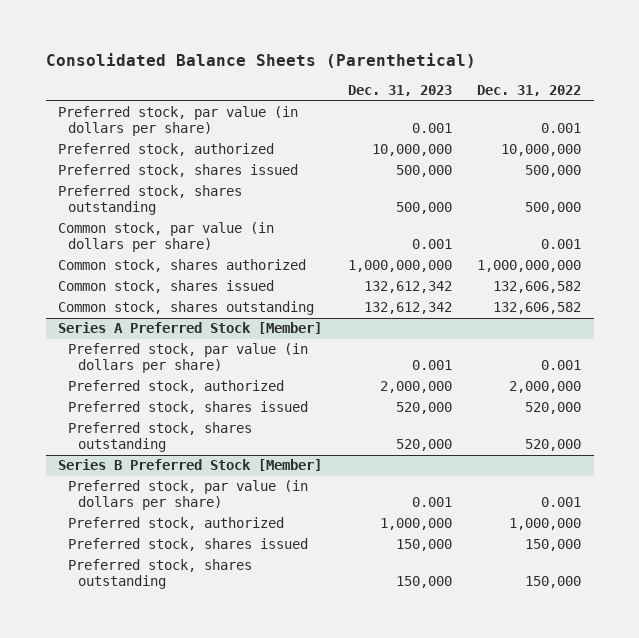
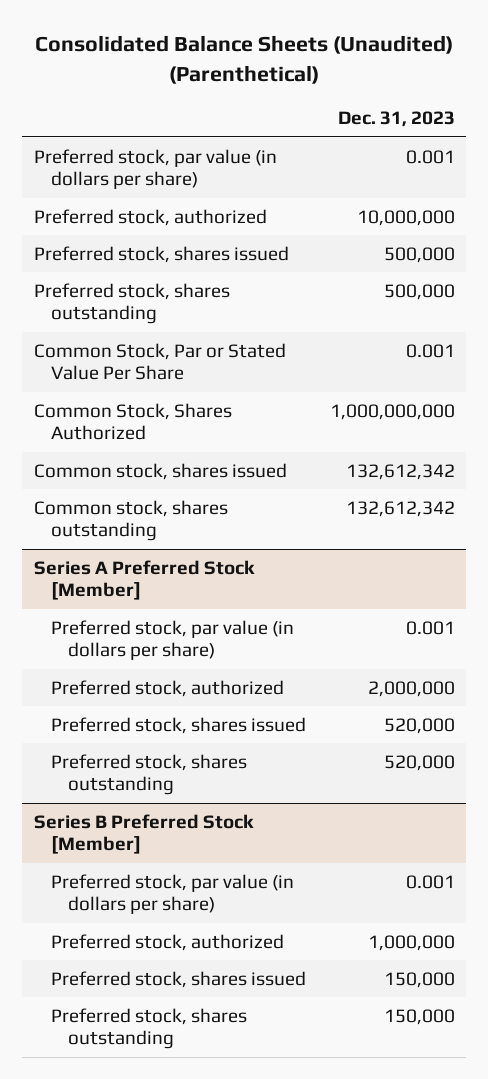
- Consolidated Balance Sheets (Parenthetical)
+ Consolidated Balance Sheets (Unaudited) (Parenthetical)
- | Dec. 31, 2023 | Dec. 31, 2022
+ | Dec. 31, 2023
- Common stock, par value (in dollars per share) | 0.001 | 0.001
- Common stock, shares authorized | 1,000,000,000 | 1,000,000,000
+ Common Stock, Par or Stated Value Per Share | 0.001
+ Common Stock, Shares Authorized | 1,000,000,000

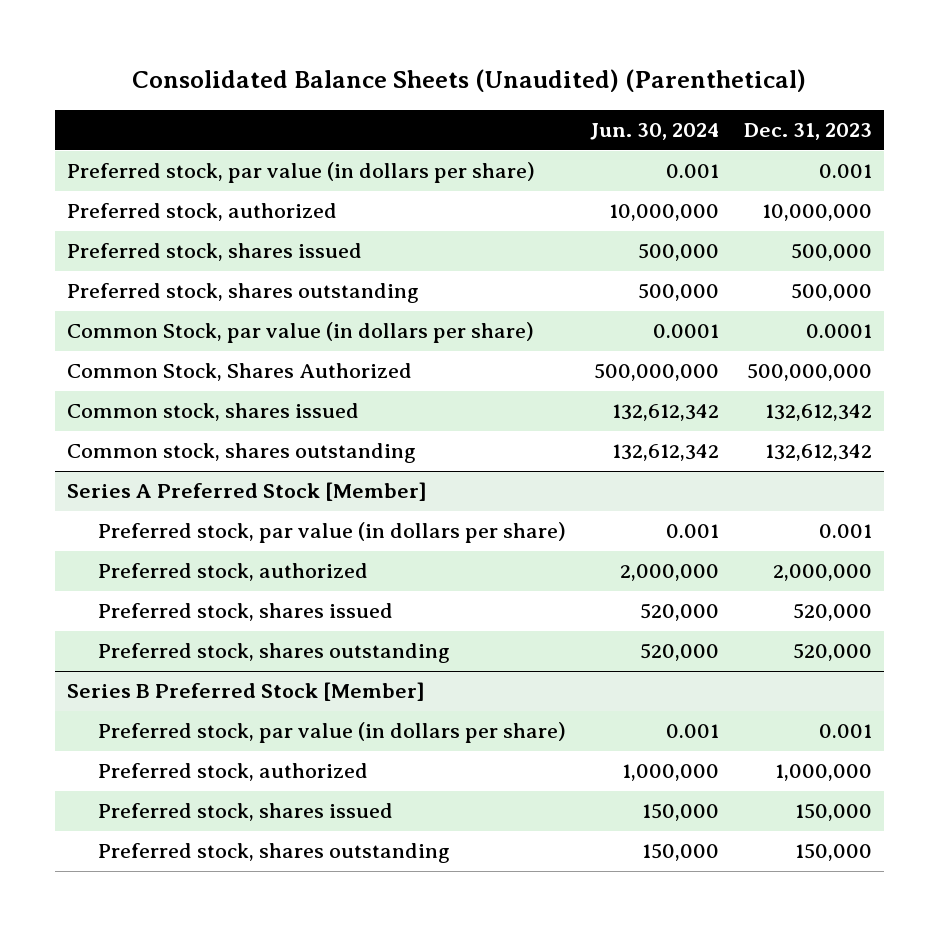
- | Dec. 31, 2023
+ | Jun. 30, 2024 | Dec. 31, 2023
- Common Stock, Par or Stated Value Per Share | 0.001
- Common Stock, Shares Authorized | 1,000,000,000
+ Common Stock, par value (in dollars per share) | 0.0001 | 0.0001
+ Common Stock, Shares Authorized | 500,000,000 | 500,000,000

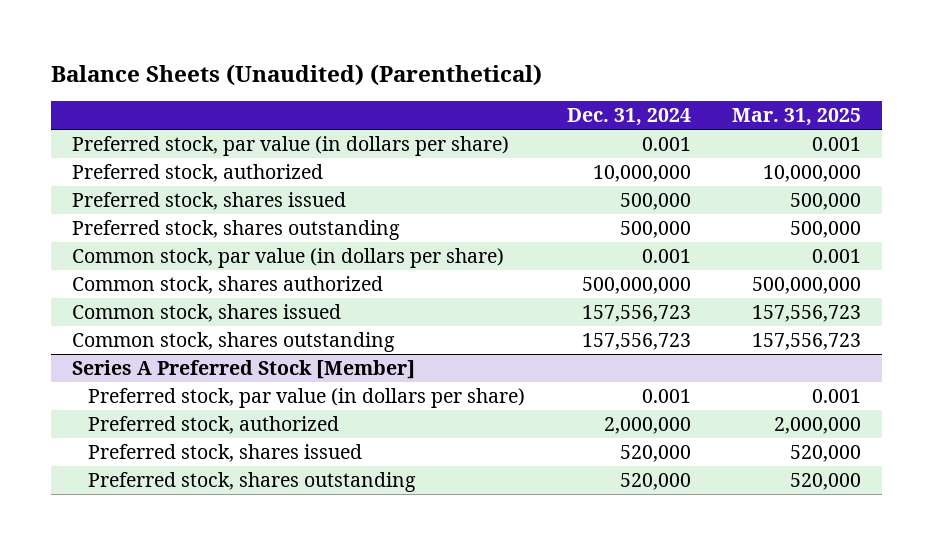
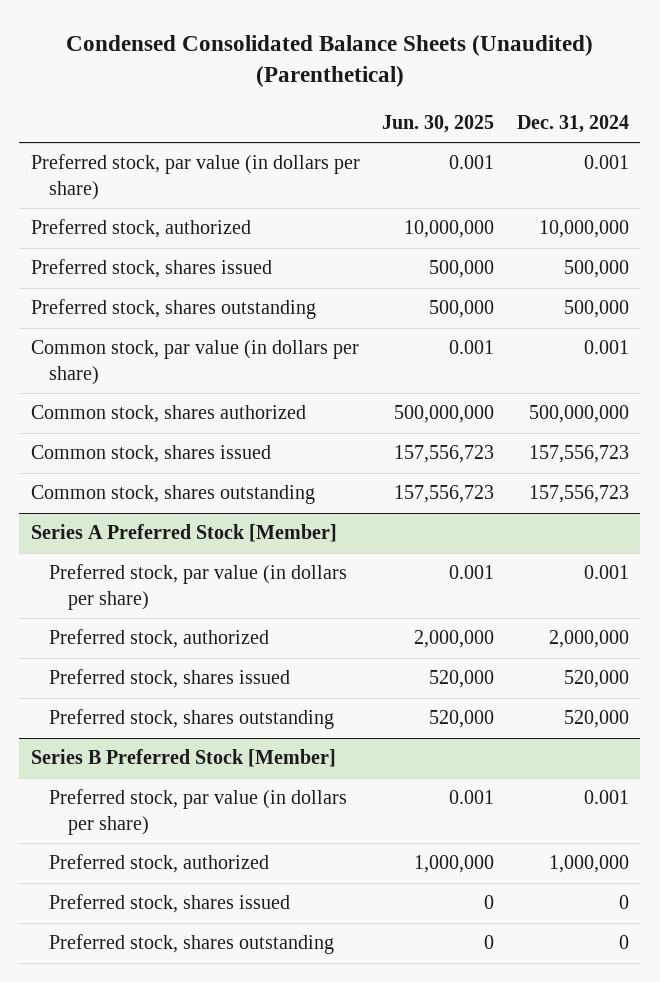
- Balance Sheets (Unaudited) (Parenthetical)
+ Condensed Consolidated Balance Sheets (Unaudited) (Parenthetical)
- | Dec. 31, 2024 | Mar. 31, 2025
+ | Jun. 30, 2025 | Dec. 31, 2024
+ Series B Preferred Stock [Member]
+ Preferred stock, par value (in dollars per share) | 0.001 | 0.001
+ Preferred stock, authorized | 1,000,000 | 1,000,000
+ Preferred stock, shares issued | 0 | 0
+ Preferred stock, shares outstanding | 0 | 0

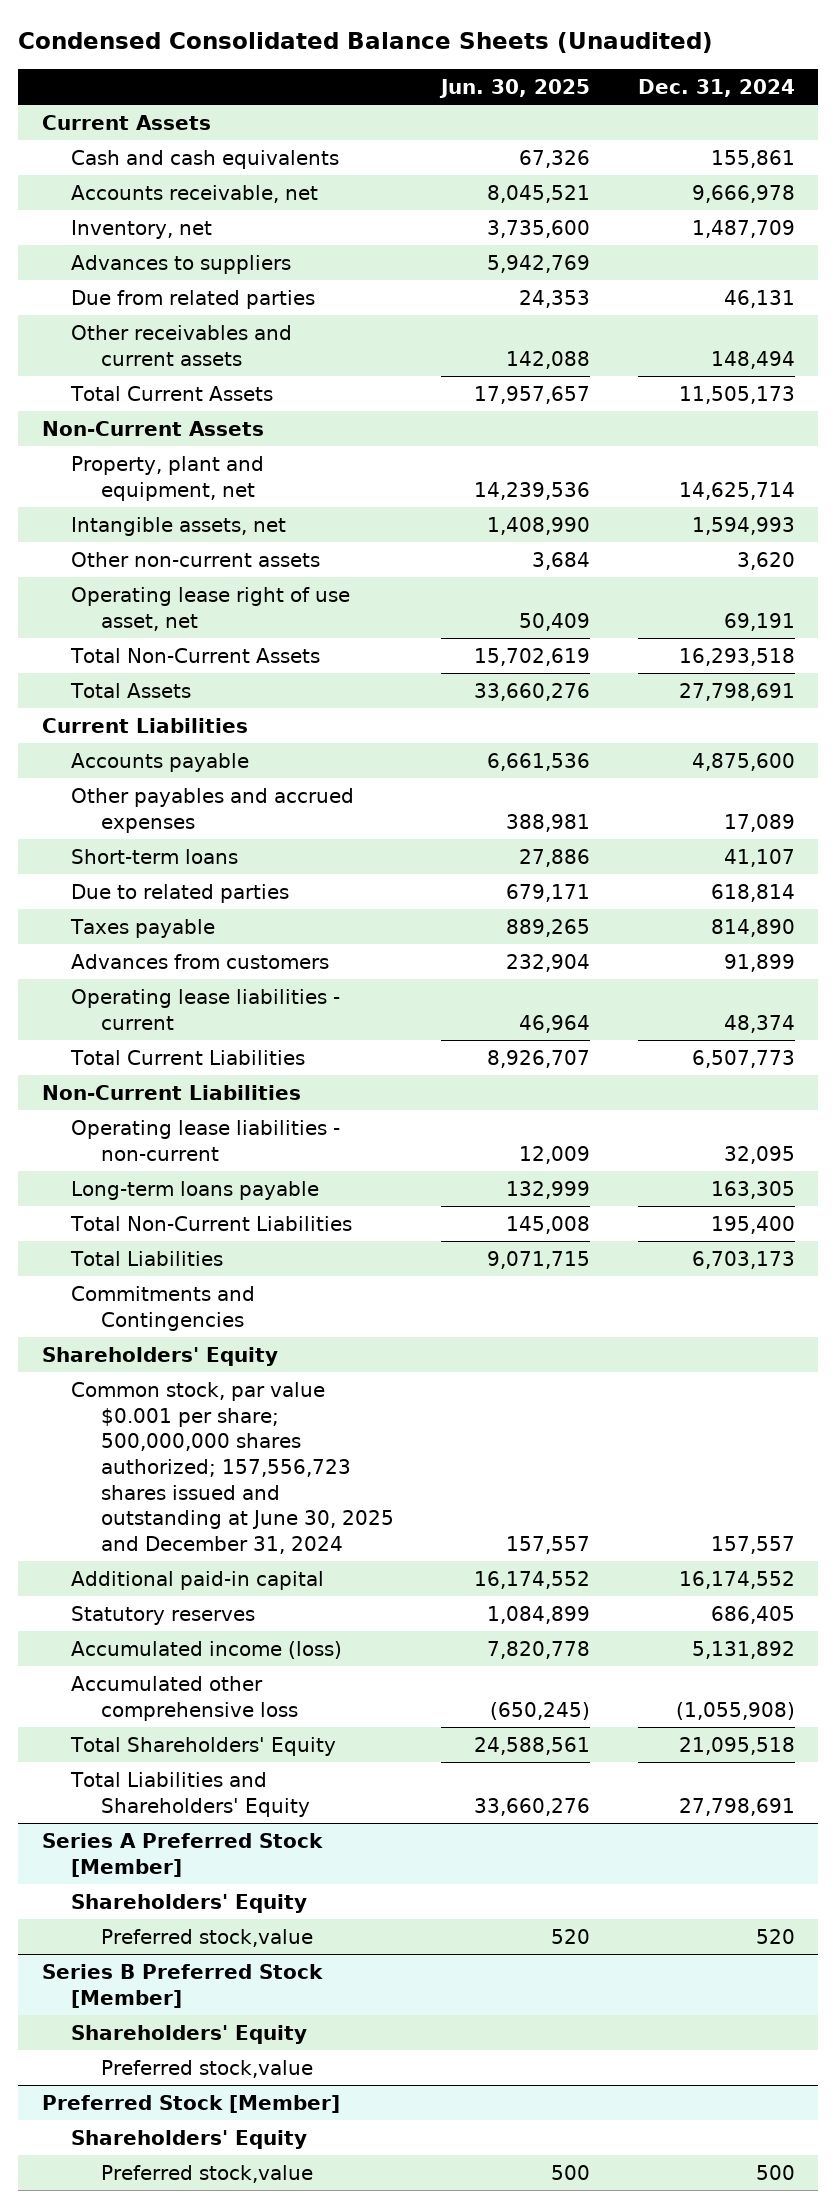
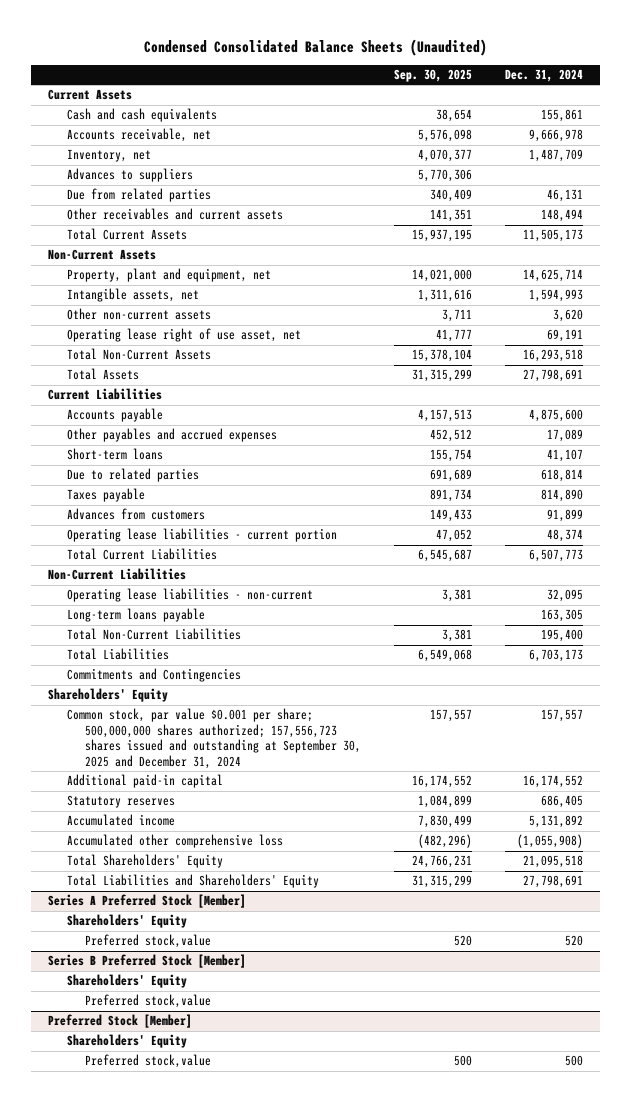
- | Jun. 30, 2025 | Dec. 31, 2024
+ | Sep. 30, 2025 | Dec. 31, 2024
- Operating lease liabilities - current | 46,964 | 48,374
+ Operating lease liabilities - current portion | 47,052 | 48,374
- Common stock, par value $0.001 per share; 500,000,000 shares authorized; 157,556,723 shares issued and outstanding at June 30, 2025 and December 31, 2024 | 157,557 | 157,557
+ Common stock, par value $0.001 per share; 500,000,000 shares authorized; 157,556,723 shares issued and outstanding at September 30, 2025 and December 31, 2024 | 157,557 | 157,557
- Accumulated income (loss) | 7,820,778 | 5,131,892
+ Accumulated income | 7,830,499 | 5,131,892

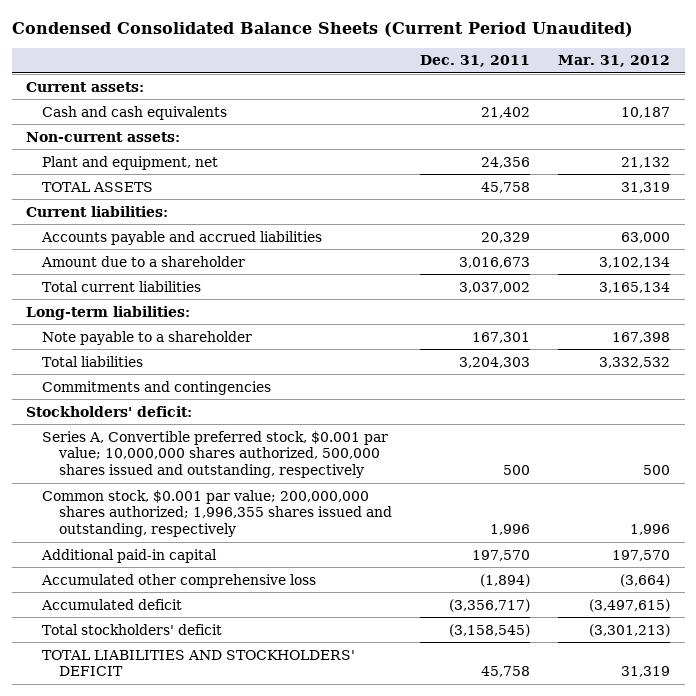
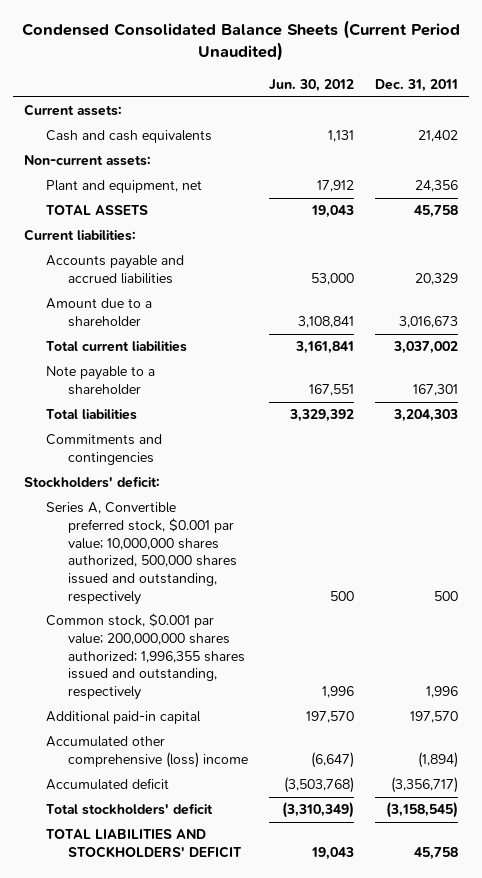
- | Dec. 31, 2011 | Mar. 31, 2012
+ | Jun. 30, 2012 | Dec. 31, 2011
- Long-term liabilities:
- Accumulated other comprehensive loss | (1,894) | (3,664)
+ Accumulated other comprehensive (loss) income | (6,647) | (1,894)

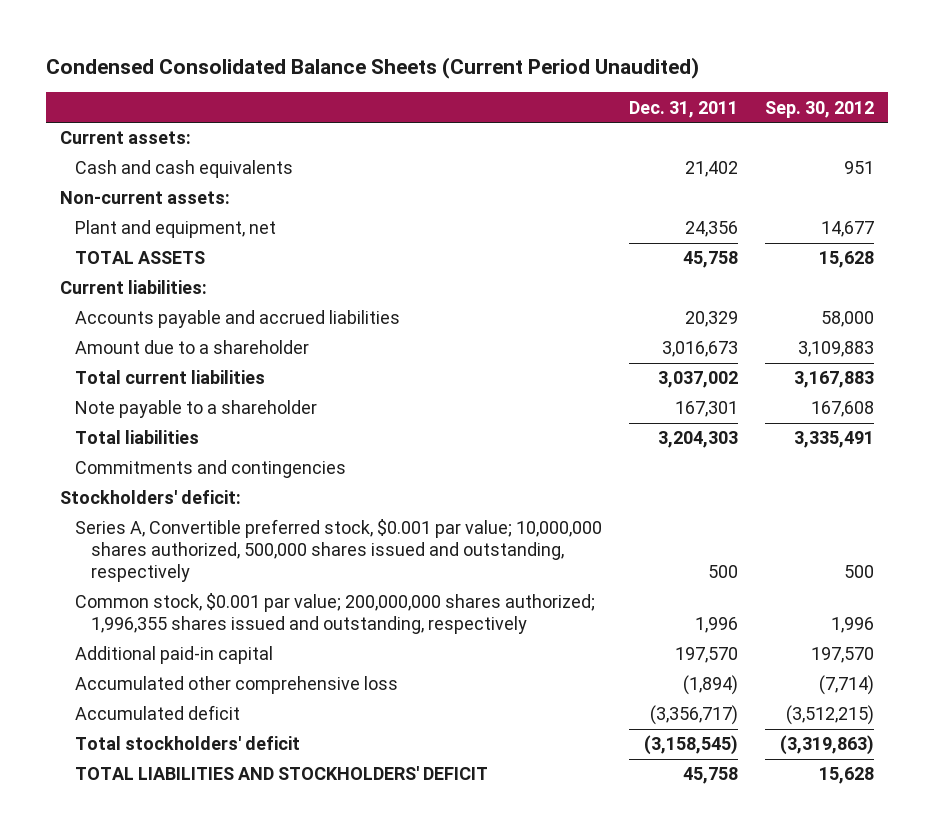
- | Jun. 30, 2012 | Dec. 31, 2011
+ | Dec. 31, 2011 | Sep. 30, 2012
- Accumulated other comprehensive (loss) income | (6,647) | (1,894)
+ Accumulated other comprehensive loss | (1,894) | (7,714)

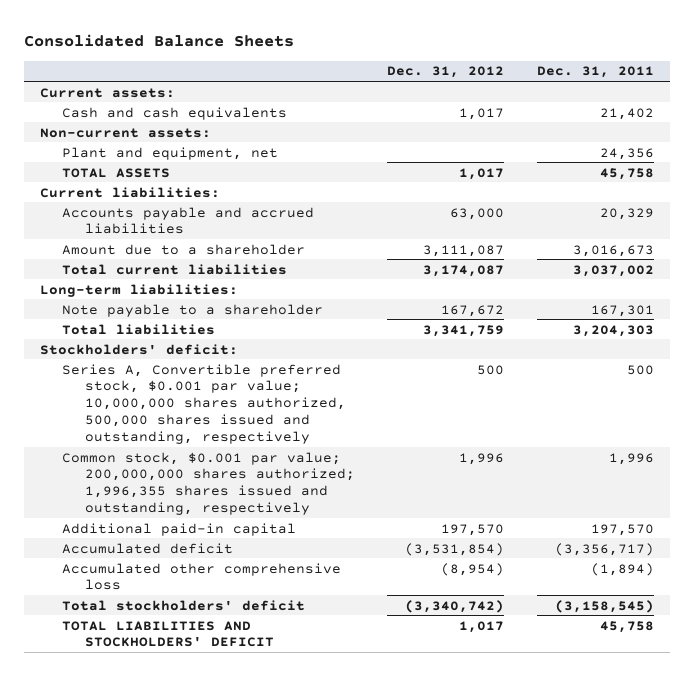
- Condensed Consolidated Balance Sheets (Current Period Unaudited)
+ Consolidated Balance Sheets
- | Dec. 31, 2011 | Sep. 30, 2012
+ | Dec. 31, 2012 | Dec. 31, 2011
+ Long-term liabilities:
- Commitments and contingencies
moved down: Accumulated other comprehensive loss | (8,954) | (1,894)

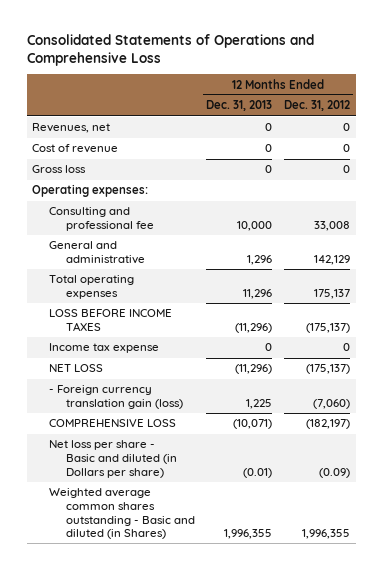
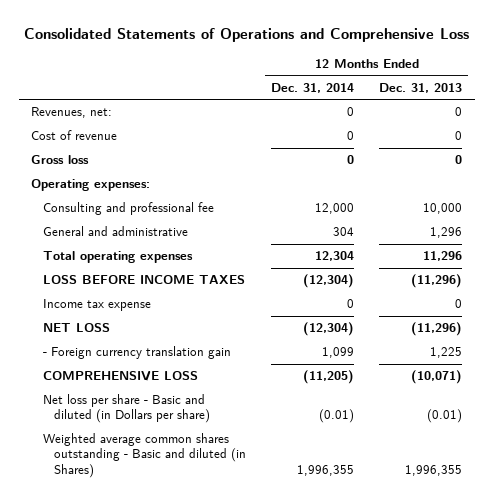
- | 12 Months Ended Dec. 31, 2013 | 12 Months Ended Dec. 31, 2012
+ | 12 Months Ended Dec. 31, 2014 | 12 Months Ended Dec. 31, 2013
- Revenues, net | 0 | 0
+ Revenues, net: | 0 | 0
- - Foreign currency translation gain (loss) | 1,225 | (7,060)
+ - Foreign currency translation gain | 1,099 | 1,225

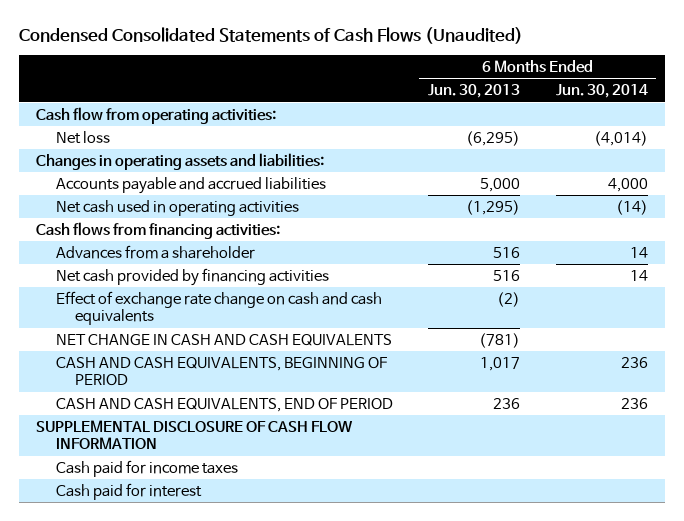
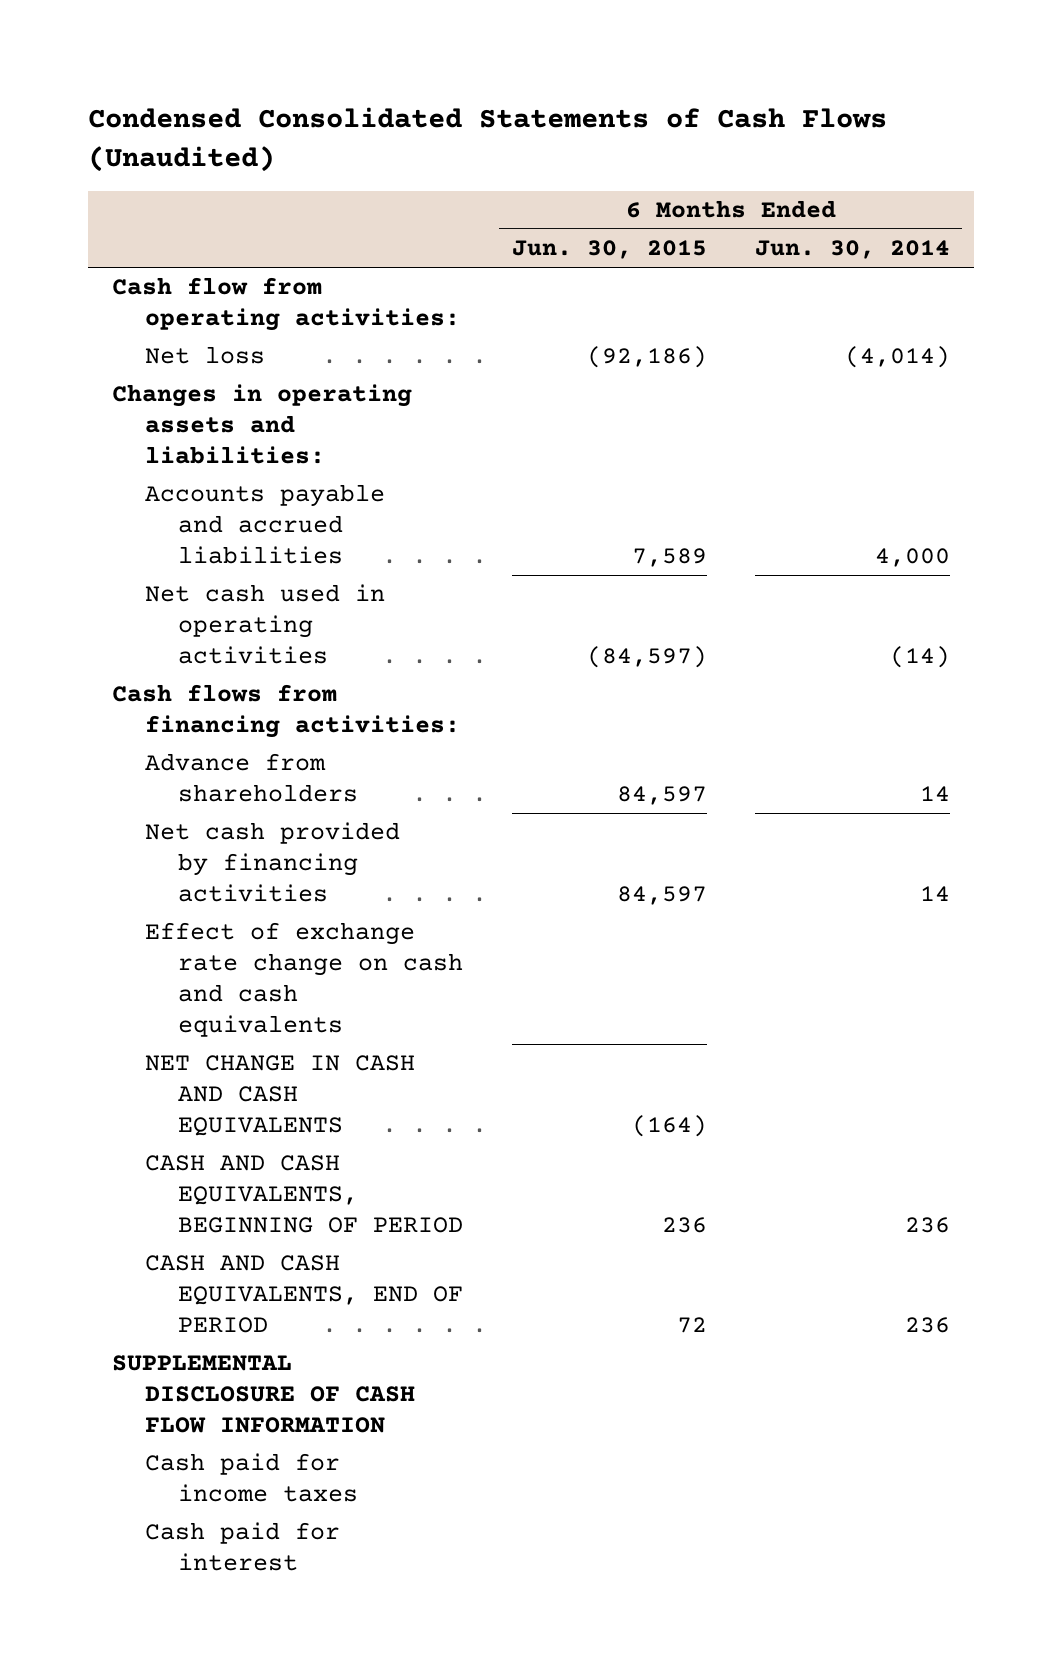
- | 6 Months Ended Jun. 30, 2013 | 6 Months Ended Jun. 30, 2014
+ | 6 Months Ended Jun. 30, 2015 | 6 Months Ended Jun. 30, 2014
- Advances from a shareholder | 516 | 14
+ Advance from shareholders | 84,597 | 14

